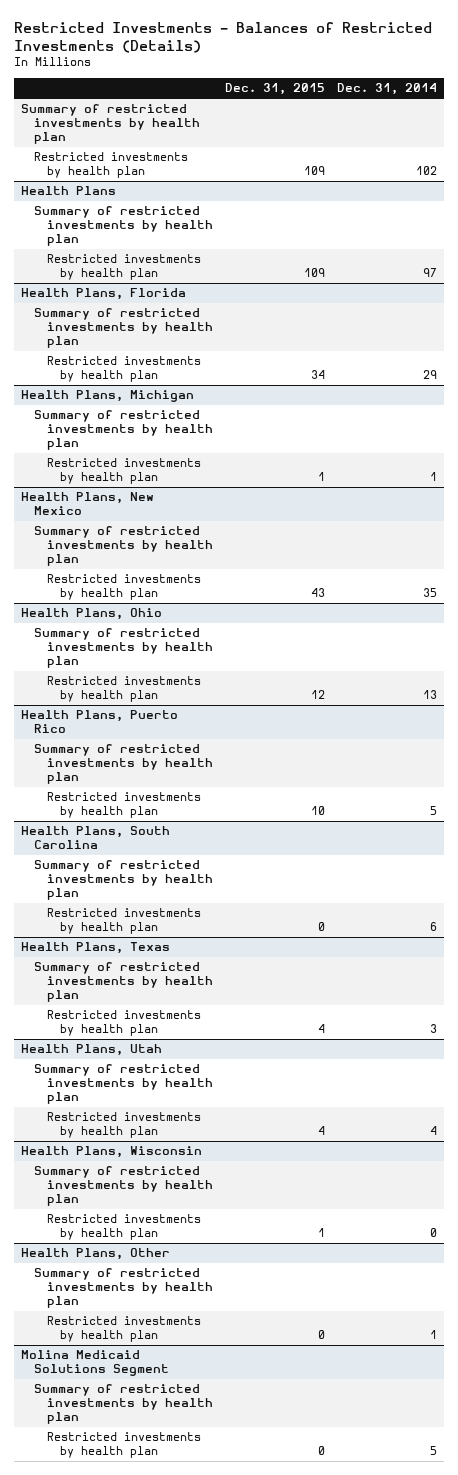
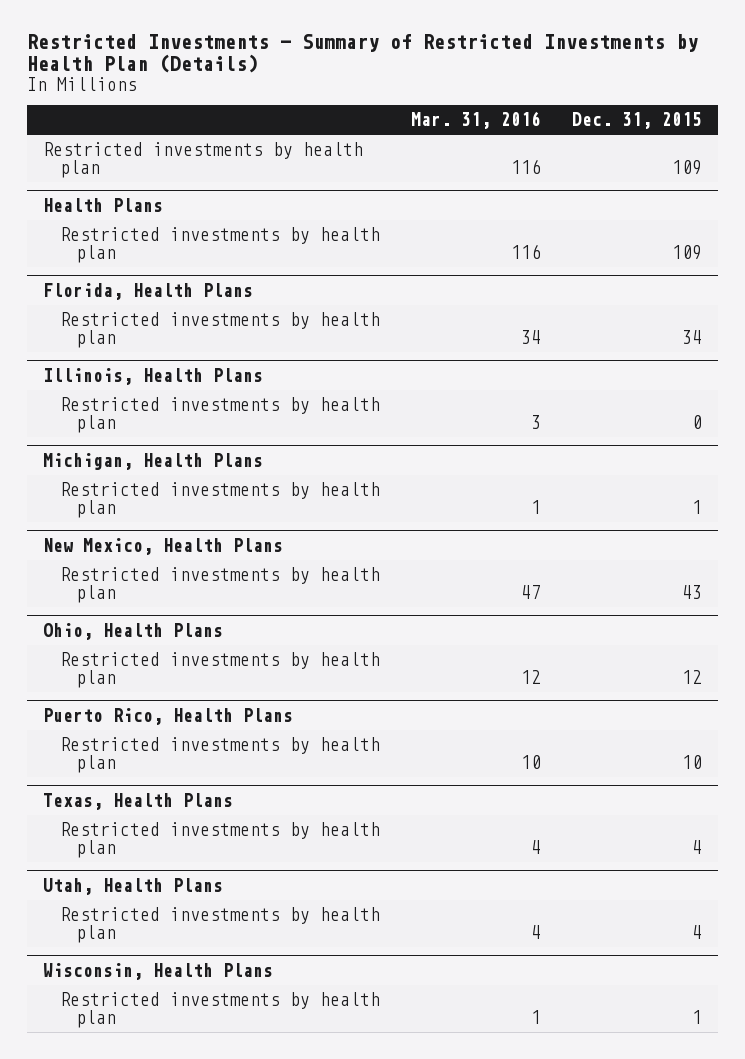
- Restricted Investments - Balances of Restricted Investments (Details)
+ Restricted Investments - Summary of Restricted Investments by Health Plan (Details)
- | Dec. 31, 2015 | Dec. 31, 2014
+ | Mar. 31, 2016 | Dec. 31, 2015
- Summary of restricted investments by health plan
@ Health Plans
- Summary of restricted investments by health plan
- Health Plans, Florida
- Summary of restricted investments by health plan
+ Florida, Health Plans
- Health Plans, Michigan
- Summary of restricted investments by health plan
+ Illinois, Health Plans
+ Restricted investments by health plan | 3 | 0
+ Michigan, Health Plans
- Health Plans, New Mexico
- Summary of restricted investments by health plan
+ New Mexico, Health Plans
- Health Plans, Ohio
- Summary of restricted investments by health plan
+ Ohio, Health Plans
- Health Plans, Puerto Rico
- Summary of restricted investments by health plan
+ Puerto Rico, Health Plans
- Health Plans, South Carolina
- Summary of restricted investments by health plan
- Restricted investments by health plan | 0 | 6
- Health Plans, Texas
- Summary of restricted investments by health plan
+ Texas, Health Plans
- Health Plans, Utah
- Summary of restricted investments by health plan
+ Utah, Health Plans
- Health Plans, Wisconsin
- Summary of restricted investments by health plan
+ Wisconsin, Health Plans
- Health Plans, Other
- Summary of restricted investments by health plan
- Restricted investments by health plan | 0 | 1
- Molina Medicaid Solutions Segment
- Summary of restricted investments by health plan
- Restricted investments by health plan | 0 | 5

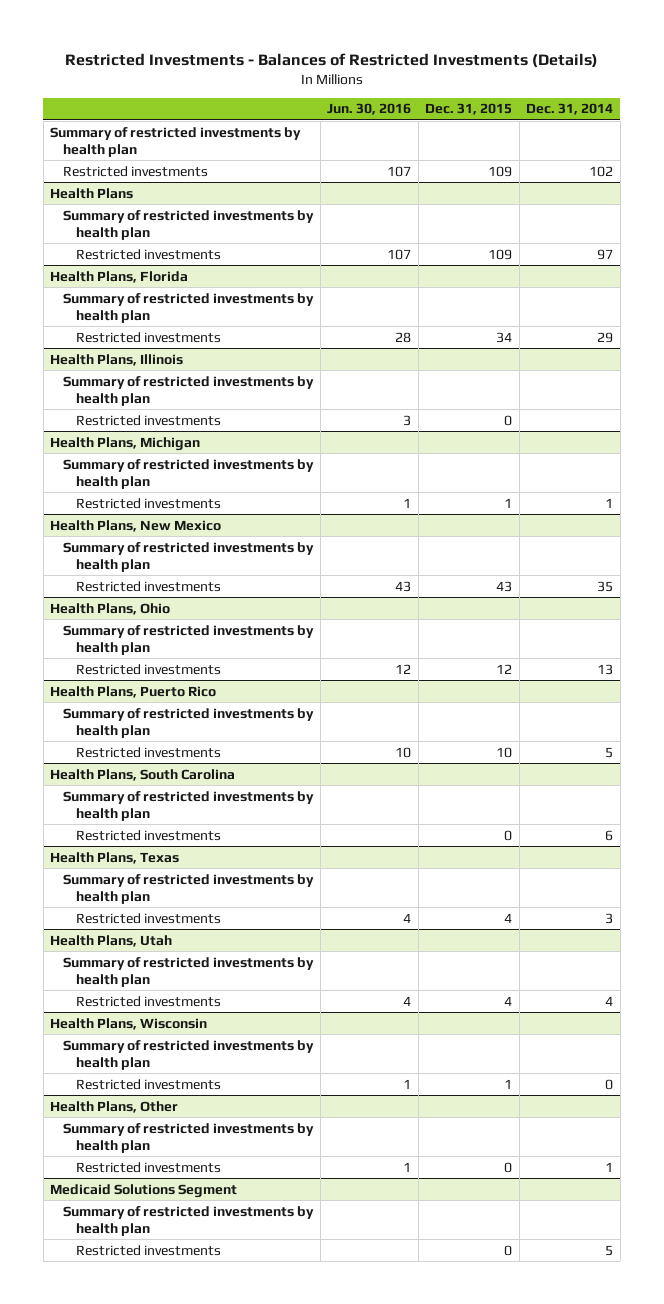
- Restricted Investments - Summary of Restricted Investments by Health Plan (Details)
+ Restricted Investments - Balances of Restricted Investments (Details)
- | Mar. 31, 2016 | Dec. 31, 2015
+ | Jun. 30, 2016 | Dec. 31, 2015 | Dec. 31, 2014
- Restricted investments by health plan | 116 | 109
+ Summary of restricted investments by health plan
+ Restricted investments | 107 | 109 | 102
@ Health Plans
- Restricted investments by health plan | 116 | 109
- Florida, Health Plans
- Restricted investments by health plan | 34 | 34
- Illinois, Health Plans
- Restricted investments by health plan | 3 | 0
- Michigan, Health Plans
- Restricted investments by health plan | 1 | 1
- New Mexico, Health Plans
- Restricted investments by health plan | 47 | 43
- Ohio, Health Plans
- Restricted investments by health plan | 12 | 12
- Puerto Rico, Health Plans
- Restricted investments by health plan | 10 | 10
- Texas, Health Plans
- Restricted investments by health plan | 4 | 4
- Utah, Health Plans
- Restricted investments by health plan | 4 | 4
- Wisconsin, Health Plans
- Restricted investments by health plan | 1 | 1
@ Health Plans
+ Summary of restricted investments by health plan
+ Restricted investments | 107 | 109 | 97
+ Health Plans, Florida
+ Summary of restricted investments by health plan
+ Restricted investments | 28 | 34 | 29
+ Health Plans, Illinois
+ Summary of restricted investments by health plan
+ Restricted investments | 3 | 0 |
+ Health Plans, Michigan
+ Summary of restricted investments by health plan
+ Restricted investments | 1 | 1 | 1
+ Health Plans, New Mexico
+ Summary of restricted investments by health plan
+ Restricted investments | 43 | 43 | 35
+ Health Plans, Ohio
+ Summary of restricted investments by health plan
+ Restricted investments | 12 | 12 | 13
+ Health Plans, Puerto Rico
+ Summary of restricted investments by health plan
+ Restricted investments | 10 | 10 | 5
+ Health Plans, South Carolina
+ Summary of restricted investments by health plan
+ Restricted investments | | 0 | 6
+ Health Plans, Texas
+ Summary of restricted investments by health plan
+ Restricted investments | 4 | 4 | 3
+ Health Plans, Utah
+ Summary of restricted investments by health plan
+ Restricted investments | 4 | 4 | 4
+ Health Plans, Wisconsin
+ Summary of restricted investments by health plan
+ Restricted investments | 1 | 1 | 0
+ Health Plans, Other
+ Summary of restricted investments by health plan
+ Restricted investments | 1 | 0 | 1
+ Medicaid Solutions Segment
+ Summary of restricted investments by health plan
+ Restricted investments | | 0 | 5

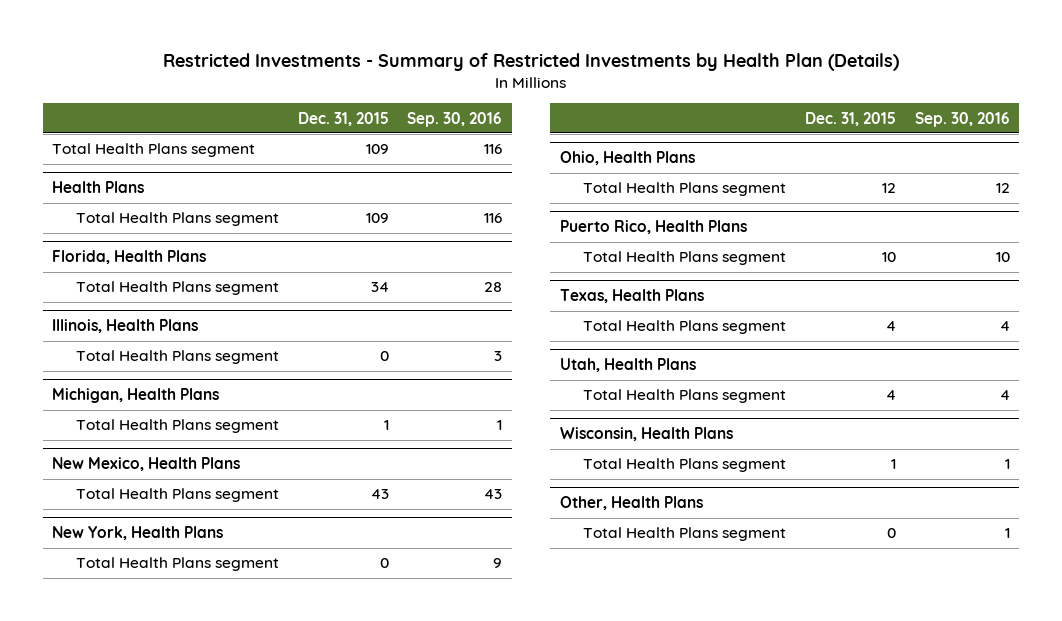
- Restricted Investments - Balances of Restricted Investments (Details)
+ Restricted Investments - Summary of Restricted Investments by Health Plan (Details)
- | Jun. 30, 2016 | Dec. 31, 2015 | Dec. 31, 2014
+ | Dec. 31, 2015 | Sep. 30, 2016
- Summary of restricted investments by health plan
- Restricted investments | 107 | 109 | 102
+ Total Health Plans segment | 109 | 116
@ Health Plans
- Summary of restricted investments by health plan
- Restricted investments | 107 | 109 | 97
- Health Plans, Florida
- Summary of restricted investments by health plan
- Restricted investments | 28 | 34 | 29
- Health Plans, Illinois
- Summary of restricted investments by health plan
- Restricted investments | 3 | 0 |
- Health Plans, Michigan
- Summary of restricted investments by health plan
- Restricted investments | 1 | 1 | 1
- Health Plans, New Mexico
- Summary of restricted investments by health plan
- Restricted investments | 43 | 43 | 35
- Health Plans, Ohio
- Summary of restricted investments by health plan
- Restricted investments | 12 | 12 | 13
- Health Plans, Puerto Rico
- Summary of restricted investments by health plan
- Restricted investments | 10 | 10 | 5
- Health Plans, South Carolina
- Summary of restricted investments by health plan
- Restricted investments | | 0 | 6
- Health Plans, Texas
- Summary of restricted investments by health plan
- Restricted investments | 4 | 4 | 3
- Health Plans, Utah
- Summary of restricted investments by health plan
- Restricted investments | 4 | 4 | 4
- Health Plans, Wisconsin
- Summary of restricted investments by health plan
- Restricted investments | 1 | 1 | 0
- Health Plans, Other
- Summary of restricted investments by health plan
- Restricted investments | 1 | 0 | 1
- Medicaid Solutions Segment
- Summary of restricted investments by health plan
- Restricted investments | | 0 | 5
@ Health Plans
+ Total Health Plans segment | 109 | 116
+ Florida, Health Plans
+ Total Health Plans segment | 34 | 28
+ Illinois, Health Plans
+ Total Health Plans segment | 0 | 3
+ Michigan, Health Plans
+ Total Health Plans segment | 1 | 1
+ New Mexico, Health Plans
+ Total Health Plans segment | 43 | 43
+ New York, Health Plans
+ Total Health Plans segment | 0 | 9
+ Ohio, Health Plans
+ Total Health Plans segment | 12 | 12
+ Puerto Rico, Health Plans
+ Total Health Plans segment | 10 | 10
+ Texas, Health Plans
+ Total Health Plans segment | 4 | 4
+ Utah, Health Plans
+ Total Health Plans segment | 4 | 4
+ Wisconsin, Health Plans
+ Total Health Plans segment | 1 | 1
+ Other, Health Plans
+ Total Health Plans segment | 0 | 1

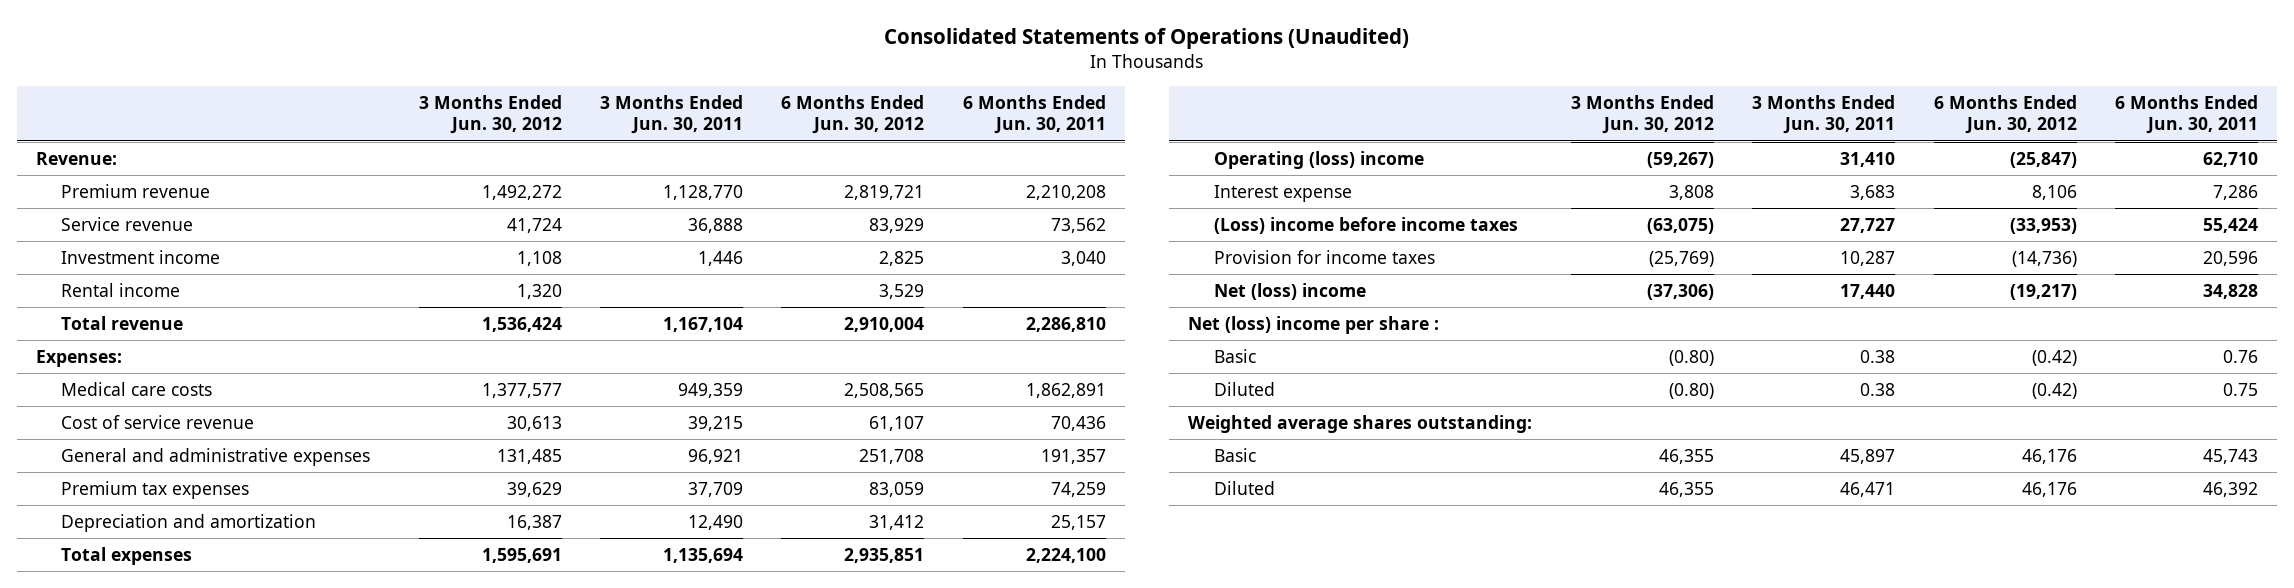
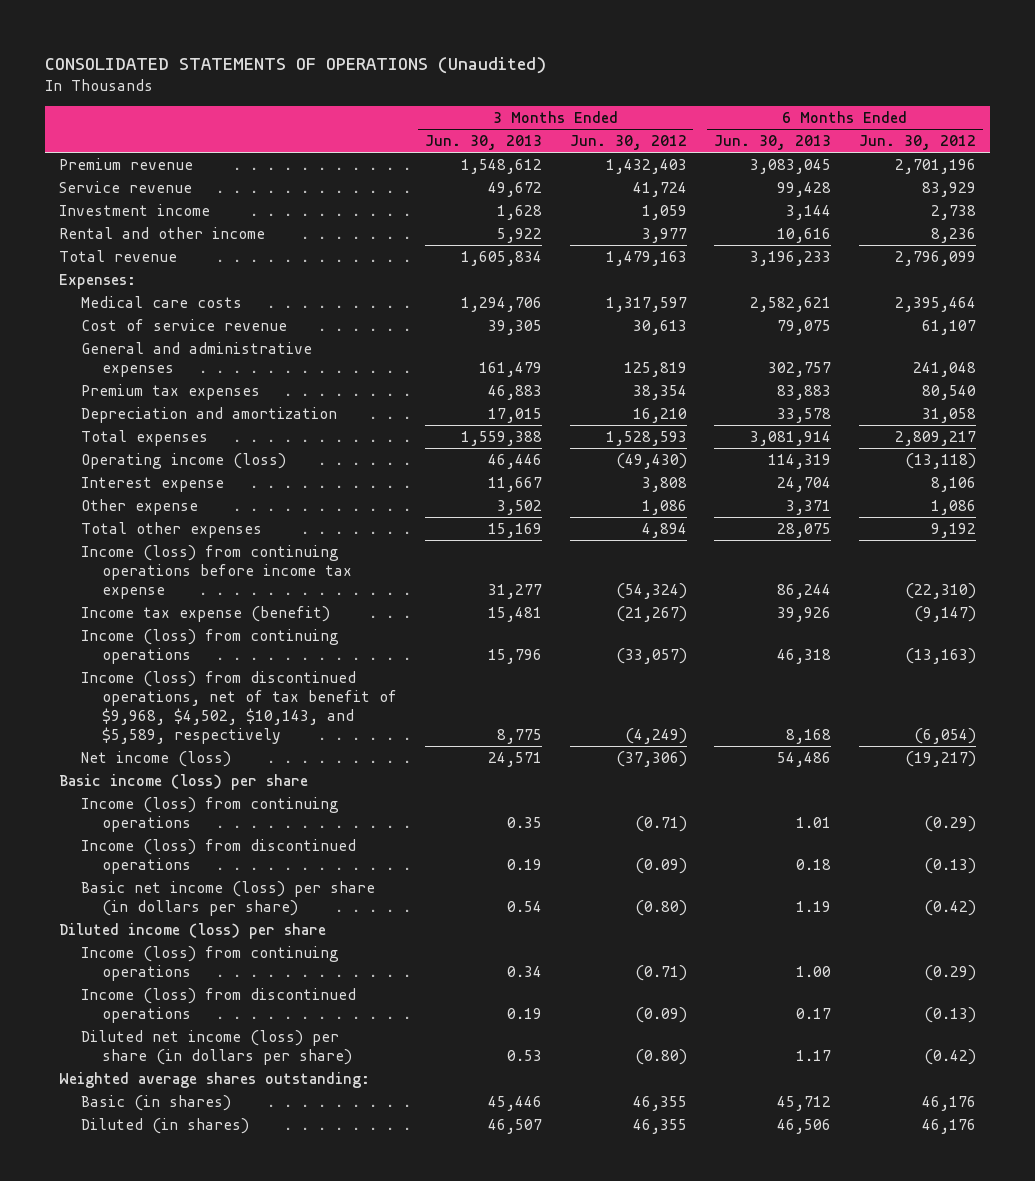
- Consolidated Statements of Operations (Unaudited)
+ CONSOLIDATED STATEMENTS OF OPERATIONS (Unaudited)
- | 3 Months Ended Jun. 30, 2012 | 3 Months Ended Jun. 30, 2011 | 6 Months Ended Jun. 30, 2012 | 6 Months Ended Jun. 30, 2011
+ | 3 Months Ended Jun. 30, 2013 | 3 Months Ended Jun. 30, 2012 | 6 Months Ended Jun. 30, 2013 | 6 Months Ended Jun. 30, 2012
- Revenue:
- Premium revenue | 1,492,272 | 1,128,770 | 2,819,721 | 2,210,208
+ Premium revenue | 1,548,612 | 1,432,403 | 3,083,045 | 2,701,196
- Investment income | 1,108 | 1,446 | 2,825 | 3,040
- Rental income | 1,320 | | 3,529 |
- Total revenue | 1,536,424 | 1,167,104 | 2,910,004 | 2,286,810
+ Investment income | 1,628 | 1,059 | 3,144 | 2,738
+ Rental and other income | 5,922 | 3,977 | 10,616 | 8,236
+ Total revenue | 1,605,834 | 1,479,163 | 3,196,233 | 2,796,099
- Medical care costs | 1,377,577 | 949,359 | 2,508,565 | 1,862,891
+ Medical care costs | 1,294,706 | 1,317,597 | 2,582,621 | 2,395,464
- General and administrative expenses | 131,485 | 96,921 | 251,708 | 191,357
- Premium tax expenses | 39,629 | 37,709 | 83,059 | 74,259
- Depreciation and amortization | 16,387 | 12,490 | 31,412 | 25,157
- Total expenses | 1,595,691 | 1,135,694 | 2,935,851 | 2,224,100
- Operating (loss) income | (59,267) | 31,410 | (25,847) | 62,710
+ General and administrative expenses | 161,479 | 125,819 | 302,757 | 241,048
+ Premium tax expenses | 46,883 | 38,354 | 83,883 | 80,540
+ Depreciation and amortization | 17,015 | 16,210 | 33,578 | 31,058
+ Total expenses | 1,559,388 | 1,528,593 | 3,081,914 | 2,809,217
+ Operating income (loss) | 46,446 | (49,430) | 114,319 | (13,118)
- (Loss) income before income taxes | (63,075) | 27,727 | (33,953) | 55,424
- Provision for income taxes | (25,769) | 10,287 | (14,736) | 20,596
- Net (loss) income | (37,306) | 17,440 | (19,217) | 34,828
- Net (loss) income per share :
- Basic | (0.80) | 0.38 | (0.42) | 0.76
- Diluted | (0.80) | 0.38 | (0.42) | 0.75
+ Other expense | 3,502 | 1,086 | 3,371 | 1,086
+ Total other expenses | 15,169 | 4,894 | 28,075 | 9,192
+ Income (loss) from continuing operations before income tax expense | 31,277 | (54,324) | 86,244 | (22,310)
+ Income tax expense (benefit) | 15,481 | (21,267) | 39,926 | (9,147)
+ Income (loss) from continuing operations | 15,796 | (33,057) | 46,318 | (13,163)
+ Income (loss) from discontinued operations, net of tax benefit of $9,968, $4,502, $10,143, and $5,589, respectively | 8,775 | (4,249) | 8,168 | (6,054)
+ Net income (loss) | 24,571 | (37,306) | 54,486 | (19,217)
+ Basic income (loss) per share
+ Income (loss) from continuing operations | 0.35 | (0.71) | 1.01 | (0.29)
+ Income (loss) from discontinued operations | 0.19 | (0.09) | 0.18 | (0.13)
+ Basic net income (loss) per share (in dollars per share) | 0.54 | (0.80) | 1.19 | (0.42)
+ Diluted income (loss) per share
+ Income (loss) from continuing operations | 0.34 | (0.71) | 1.00 | (0.29)
+ Income (loss) from discontinued operations | 0.19 | (0.09) | 0.17 | (0.13)
+ Diluted net income (loss) per share (in dollars per share) | 0.53 | (0.80) | 1.17 | (0.42)
- Basic | 46,355 | 45,897 | 46,176 | 45,743
- Diluted | 46,355 | 46,471 | 46,176 | 46,392
+ Basic (in shares) | 45,446 | 46,355 | 45,712 | 46,176
+ Diluted (in shares) | 46,507 | 46,355 | 46,506 | 46,176

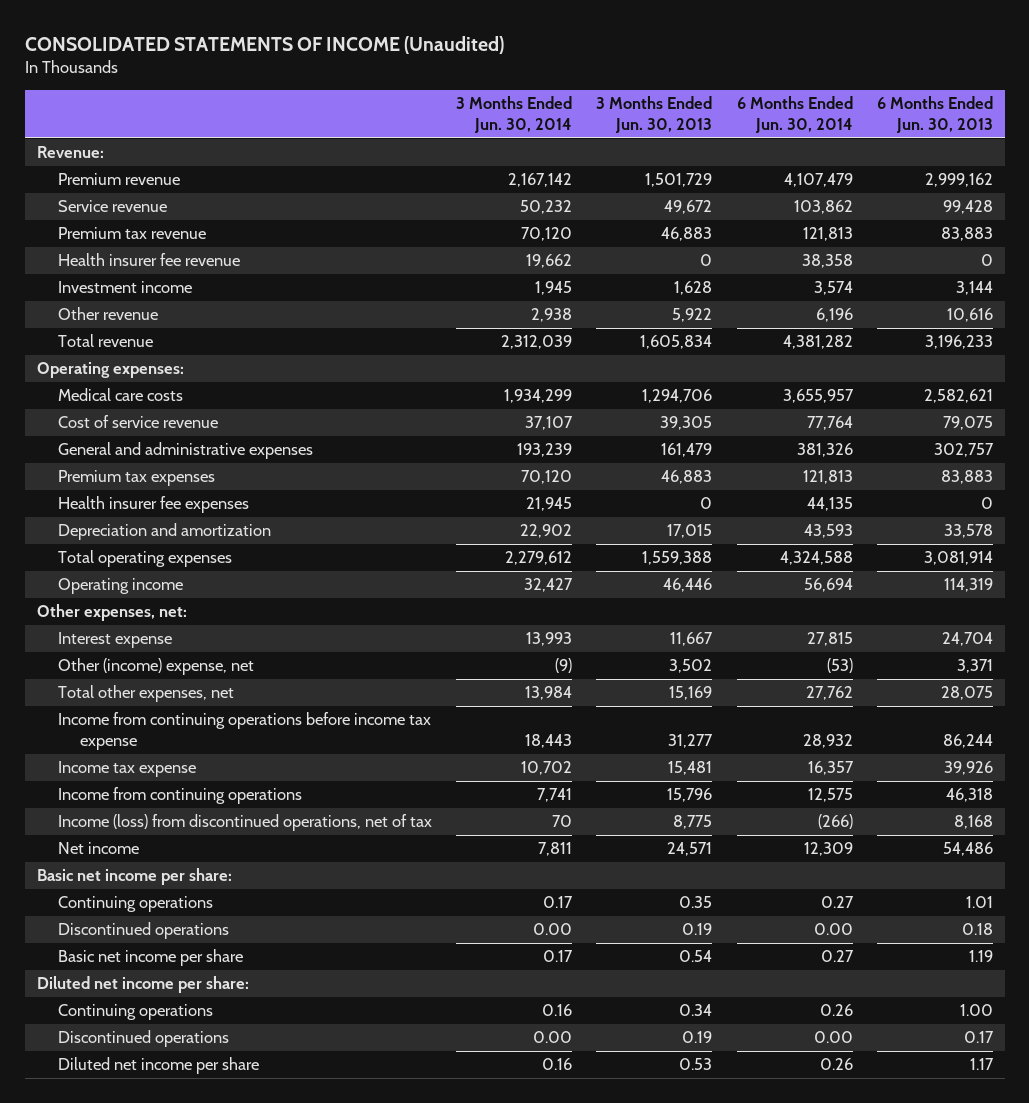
- CONSOLIDATED STATEMENTS OF OPERATIONS (Unaudited)
+ CONSOLIDATED STATEMENTS OF INCOME (Unaudited)
- | 3 Months Ended Jun. 30, 2013 | 3 Months Ended Jun. 30, 2012 | 6 Months Ended Jun. 30, 2013 | 6 Months Ended Jun. 30, 2012
+ | 3 Months Ended Jun. 30, 2014 | 3 Months Ended Jun. 30, 2013 | 6 Months Ended Jun. 30, 2014 | 6 Months Ended Jun. 30, 2013
- Premium revenue | 1,548,612 | 1,432,403 | 3,083,045 | 2,701,196
+ Revenue:
+ Premium revenue | 2,167,142 | 1,501,729 | 4,107,479 | 2,999,162
+ Premium tax revenue | 70,120 | 46,883 | 121,813 | 83,883
+ Health insurer fee revenue | 19,662 | 0 | 38,358 | 0
- Rental and other income | 5,922 | 3,977 | 10,616 | 8,236
+ Other revenue | 2,938 | 5,922 | 6,196 | 10,616
- Expenses:
+ Operating expenses:
+ Health insurer fee expenses | 21,945 | 0 | 44,135 | 0
- Total expenses | 1,559,388 | 1,528,593 | 3,081,914 | 2,809,217
- Operating income (loss) | 46,446 | (49,430) | 114,319 | (13,118)
+ Total operating expenses | 2,279,612 | 1,559,388 | 4,324,588 | 3,081,914
+ Operating income | 32,427 | 46,446 | 56,694 | 114,319
+ Other expenses, net:
- Other expense | 3,502 | 1,086 | 3,371 | 1,086
- Total other expenses | 15,169 | 4,894 | 28,075 | 9,192
- Income (loss) from continuing operations before income tax expense | 31,277 | (54,324) | 86,244 | (22,310)
- Income tax expense (benefit) | 15,481 | (21,267) | 39,926 | (9,147)
- Income (loss) from continuing operations | 15,796 | (33,057) | 46,318 | (13,163)
- Income (loss) from discontinued operations, net of tax benefit of $9,968, $4,502, $10,143, and $5,589, respectively | 8,775 | (4,249) | 8,168 | (6,054)
- Net income (loss) | 24,571 | (37,306) | 54,486 | (19,217)
- Basic income (loss) per share
- Income (loss) from continuing operations | 0.35 | (0.71) | 1.01 | (0.29)
- Income (loss) from discontinued operations | 0.19 | (0.09) | 0.18 | (0.13)
- Basic net income (loss) per share (in dollars per share) | 0.54 | (0.80) | 1.19 | (0.42)
- Diluted income (loss) per share
- Income (loss) from continuing operations | 0.34 | (0.71) | 1.00 | (0.29)
- Income (loss) from discontinued operations | 0.19 | (0.09) | 0.17 | (0.13)
- Diluted net income (loss) per share (in dollars per share) | 0.53 | (0.80) | 1.17 | (0.42)
- Weighted average shares outstanding:
- Basic (in shares) | 45,446 | 46,355 | 45,712 | 46,176
- Diluted (in shares) | 46,507 | 46,355 | 46,506 | 46,176
+ Other (income) expense, net | (9) | 3,502 | (53) | 3,371
+ Total other expenses, net | 13,984 | 15,169 | 27,762 | 28,075
+ Income from continuing operations before income tax expense | 18,443 | 31,277 | 28,932 | 86,244
+ Income tax expense | 10,702 | 15,481 | 16,357 | 39,926
+ Income from continuing operations | 7,741 | 15,796 | 12,575 | 46,318
+ Income (loss) from discontinued operations, net of tax | 70 | 8,775 | (266) | 8,168
+ Net income | 7,811 | 24,571 | 12,309 | 54,486
+ Basic net income per share:
+ Continuing operations | 0.17 | 0.35 | 0.27 | 1.01
+ Discontinued operations | 0.00 | 0.19 | 0.00 | 0.18
+ Basic net income per share | 0.17 | 0.54 | 0.27 | 1.19
+ Diluted net income per share:
+ Continuing operations | 0.16 | 0.34 | 0.26 | 1.00
+ Discontinued operations | 0.00 | 0.19 | 0.00 | 0.17
+ Diluted net income per share | 0.16 | 0.53 | 0.26 | 1.17

